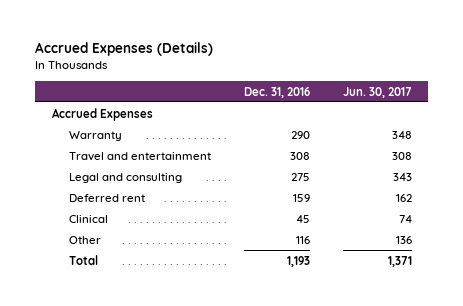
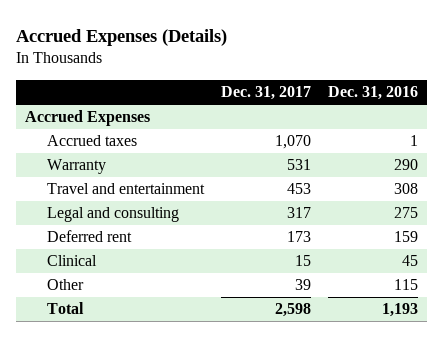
- | Dec. 31, 2016 | Jun. 30, 2017
+ | Dec. 31, 2017 | Dec. 31, 2016
+ Accrued taxes | 1,070 | 1
- Other | 116 | 136
+ Other | 39 | 115

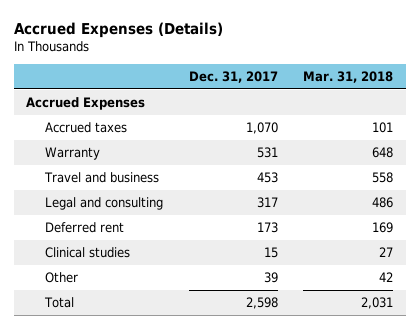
- | Dec. 31, 2017 | Dec. 31, 2016
+ | Dec. 31, 2017 | Mar. 31, 2018
- Travel and entertainment | 453 | 308
+ Travel and business | 453 | 558
- Clinical | 15 | 45
+ Clinical studies | 15 | 27

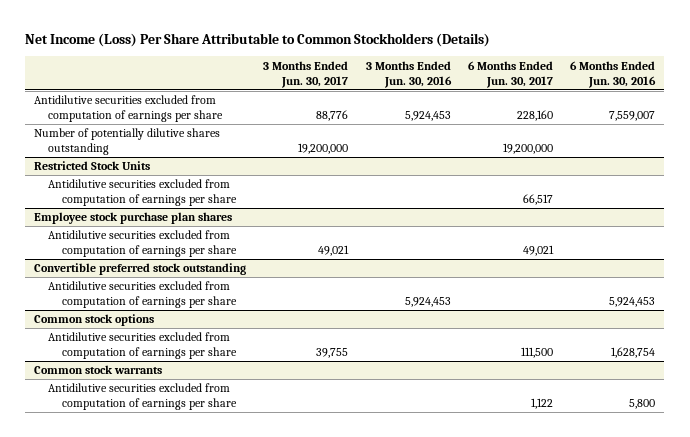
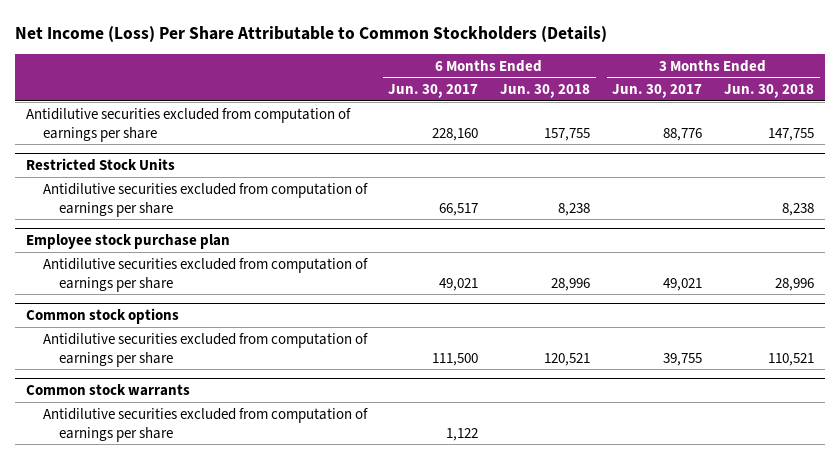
- | 3 Months Ended Jun. 30, 2017 | 3 Months Ended Jun. 30, 2016 | 6 Months Ended Jun. 30, 2017 | 6 Months Ended Jun. 30, 2016
+ | 6 Months Ended Jun. 30, 2017 | 6 Months Ended Jun. 30, 2018 | 3 Months Ended Jun. 30, 2017 | 3 Months Ended Jun. 30, 2018
- Number of potentially dilutive shares outstanding | 19,200,000 | | 19,200,000 |
- Employee stock purchase plan shares
+ Employee stock purchase plan
- Convertible preferred stock outstanding
- Antidilutive securities excluded from computation of earnings per share | | 5,924,453 | | 5,924,453

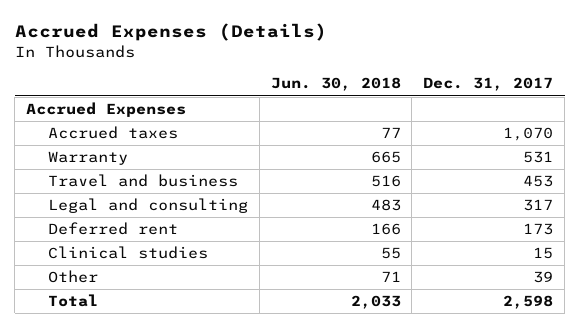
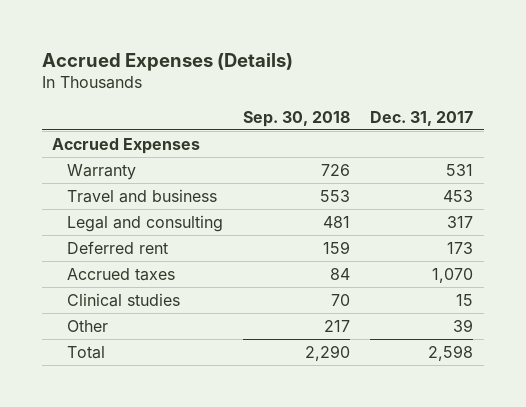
- | Jun. 30, 2018 | Dec. 31, 2017
+ | Sep. 30, 2018 | Dec. 31, 2017
moved down: Accrued taxes | 84 | 1,070

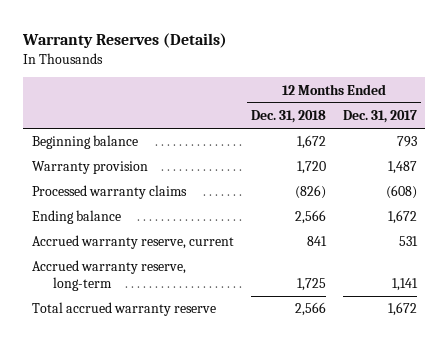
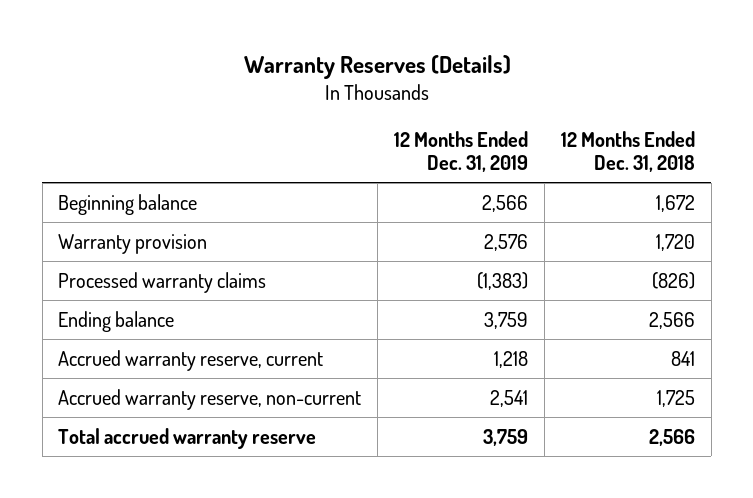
- | 12 Months Ended Dec. 31, 2018 | 12 Months Ended Dec. 31, 2017
+ | 12 Months Ended Dec. 31, 2019 | 12 Months Ended Dec. 31, 2018
- Accrued warranty reserve, long-term | 1,725 | 1,141
+ Accrued warranty reserve, non-current | 2,541 | 1,725

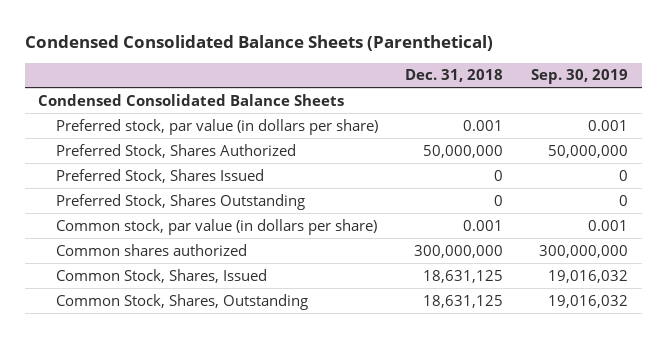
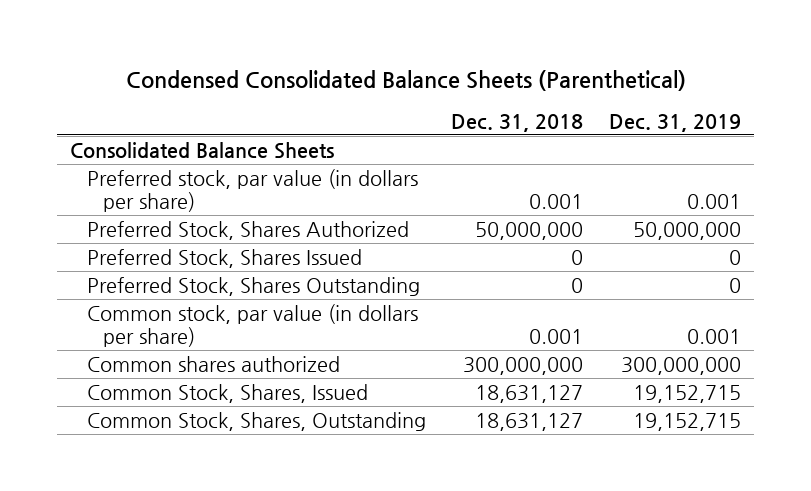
- | Dec. 31, 2018 | Sep. 30, 2019
+ | Dec. 31, 2018 | Dec. 31, 2019
- Condensed Consolidated Balance Sheets
+ Consolidated Balance Sheets
- Common Stock, Shares, Issued | 18,631,125 | 19,016,032
- Common Stock, Shares, Outstanding | 18,631,125 | 19,016,032
+ Common Stock, Shares, Issued | 18,631,127 | 19,152,715
+ Common Stock, Shares, Outstanding | 18,631,127 | 19,152,715

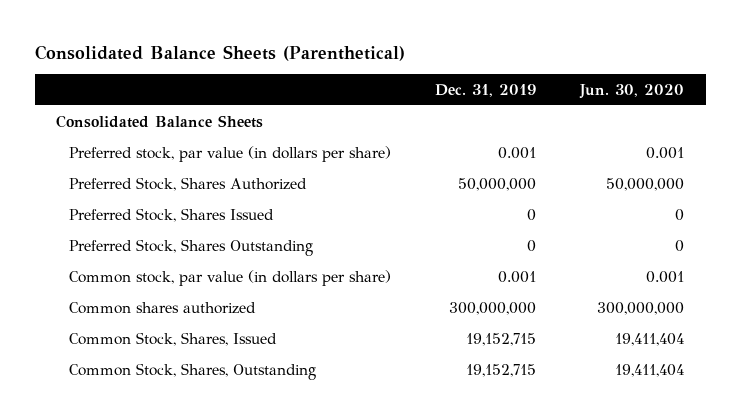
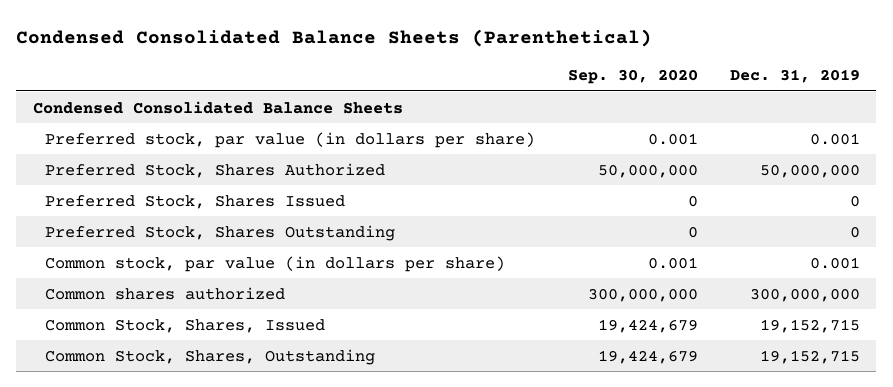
- Consolidated Balance Sheets (Parenthetical)
+ Condensed Consolidated Balance Sheets (Parenthetical)
- | Dec. 31, 2019 | Jun. 30, 2020
+ | Sep. 30, 2020 | Dec. 31, 2019
- Consolidated Balance Sheets
+ Condensed Consolidated Balance Sheets

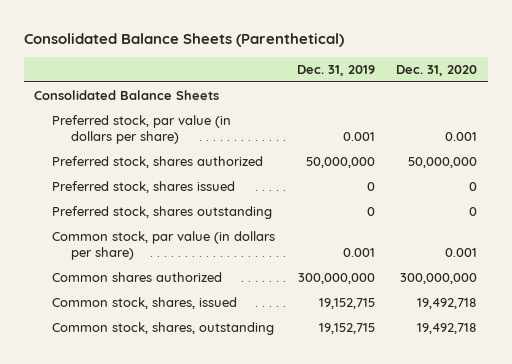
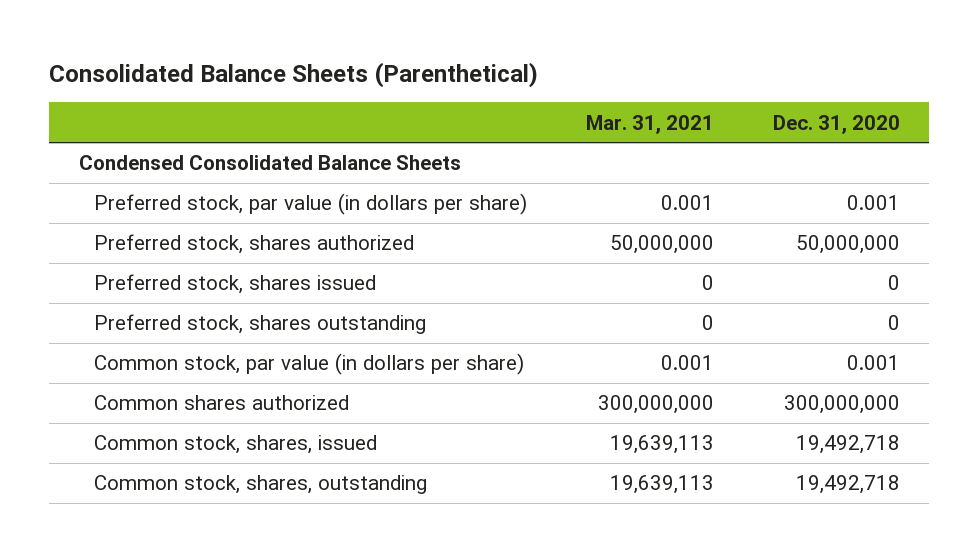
- | Dec. 31, 2019 | Dec. 31, 2020
+ | Mar. 31, 2021 | Dec. 31, 2020
- Consolidated Balance Sheets
+ Condensed Consolidated Balance Sheets

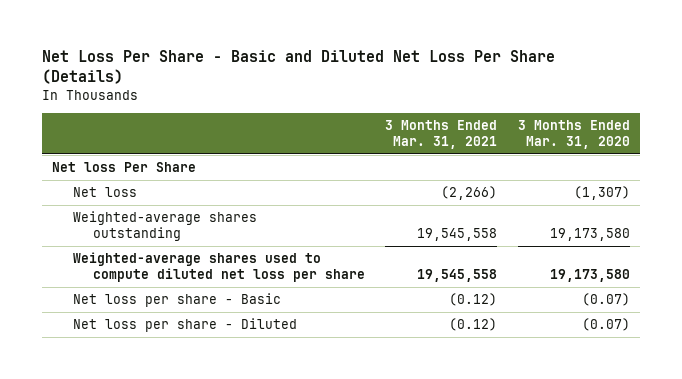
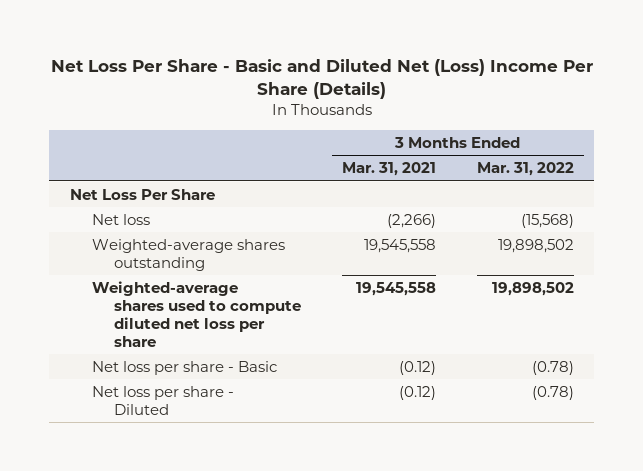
- Net Loss Per Share - Basic and Diluted Net Loss Per Share (Details)
+ Net Loss Per Share - Basic and Diluted Net (Loss) Income Per Share (Details)
- | 3 Months Ended Mar. 31, 2021 | 3 Months Ended Mar. 31, 2020
+ | 3 Months Ended Mar. 31, 2021 | 3 Months Ended Mar. 31, 2022
- Net loss Per Share
+ Net Loss Per Share

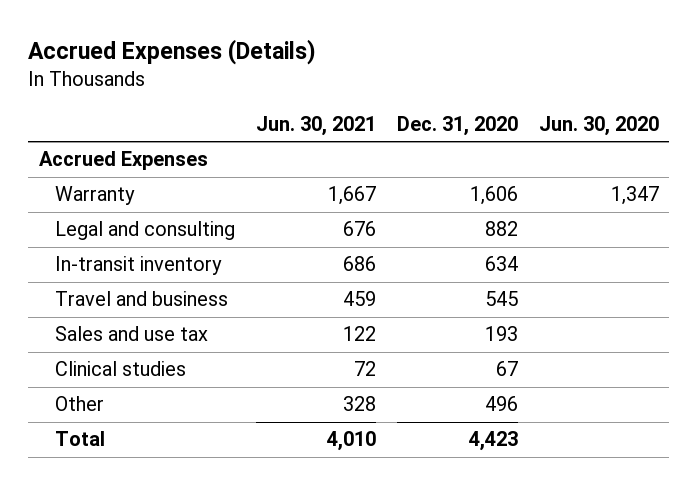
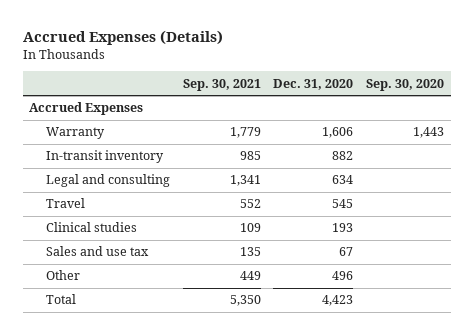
- | Jun. 30, 2021 | Dec. 31, 2020 | Jun. 30, 2020
+ | Sep. 30, 2021 | Dec. 31, 2020 | Sep. 30, 2020
- Legal and consulting | 676 | 882 |
- In-transit inventory | 686 | 634 |
- Travel and business | 459 | 545 |
- Sales and use tax | 122 | 193 |
- Clinical studies | 72 | 67 |
+ In-transit inventory | 985 | 882 |
+ Legal and consulting | 1,341 | 634 |
+ Travel | 552 | 545 |
+ Clinical studies | 109 | 193 |
+ Sales and use tax | 135 | 67 |

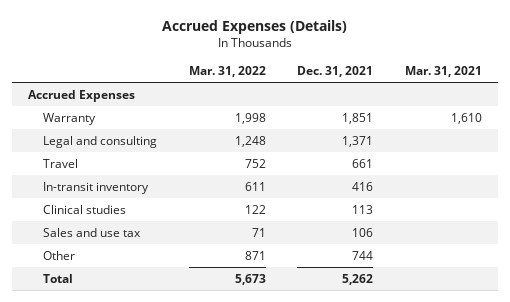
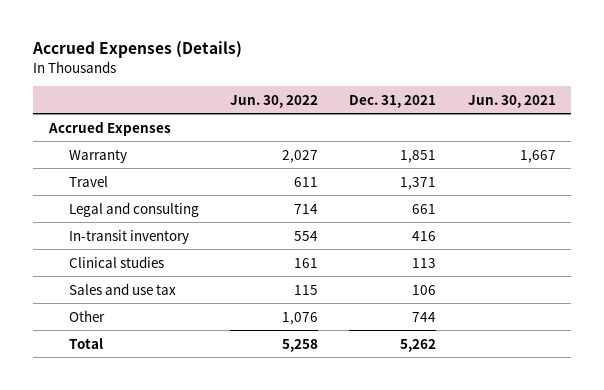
- | Mar. 31, 2022 | Dec. 31, 2021 | Mar. 31, 2021
+ | Jun. 30, 2022 | Dec. 31, 2021 | Jun. 30, 2021
- Legal and consulting | 1,248 | 1,371 |
- Travel | 752 | 661 |
+ Travel | 611 | 1,371 |
+ Legal and consulting | 714 | 661 |

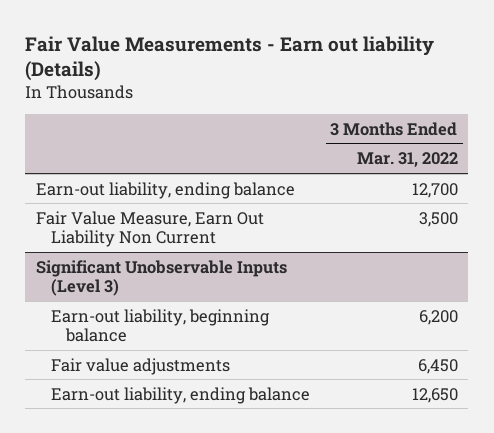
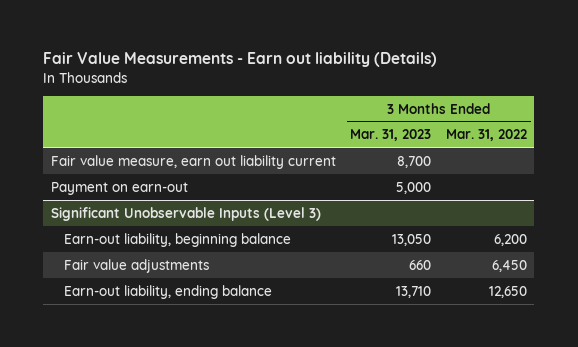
- | 3 Months Ended Mar. 31, 2022
+ | 3 Months Ended Mar. 31, 2023 | 3 Months Ended Mar. 31, 2022
- Earn-out liability, ending balance | 12,700
- Fair Value Measure, Earn Out Liability Non Current | 3,500
+ Fair value measure, earn out liability current | 8,700 |
+ Payment on earn-out | 5,000 |

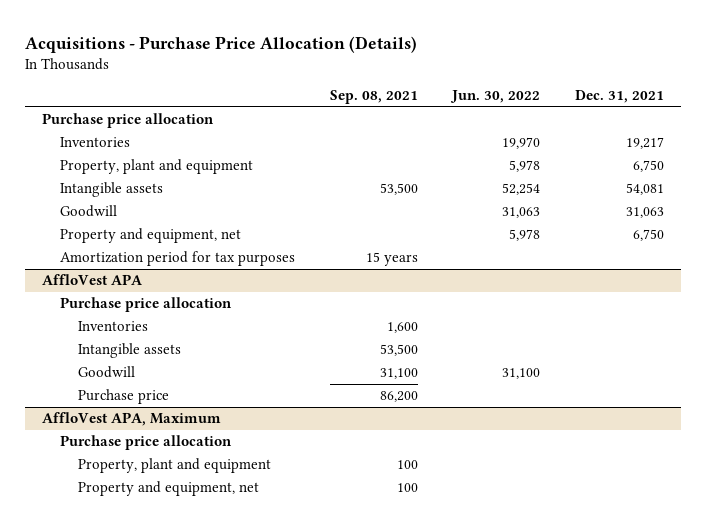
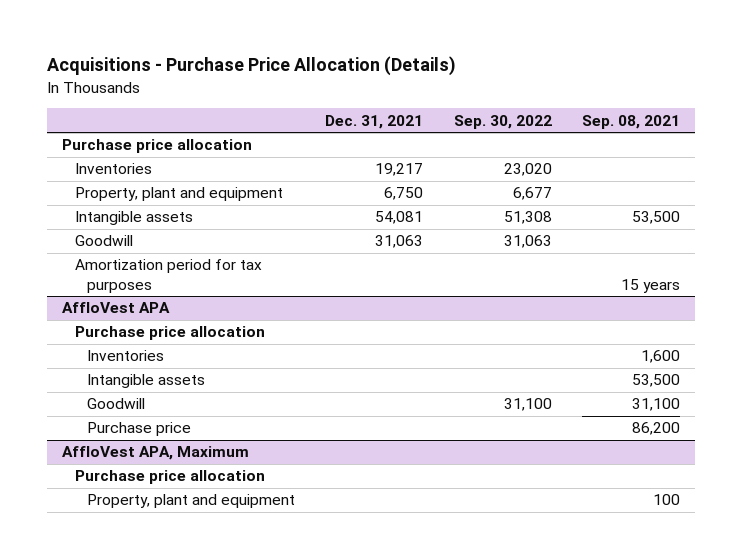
- | Sep. 08, 2021 | Jun. 30, 2022 | Dec. 31, 2021
+ | Dec. 31, 2021 | Sep. 30, 2022 | Sep. 08, 2021
- Property and equipment, net | | 5,978 | 6,750
@ AffloVest APA, Maximum
- Property and equipment, net | 100 | |

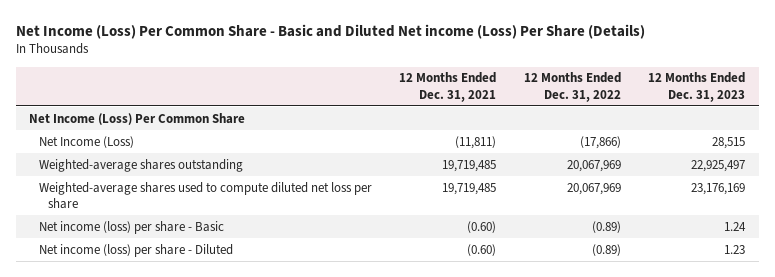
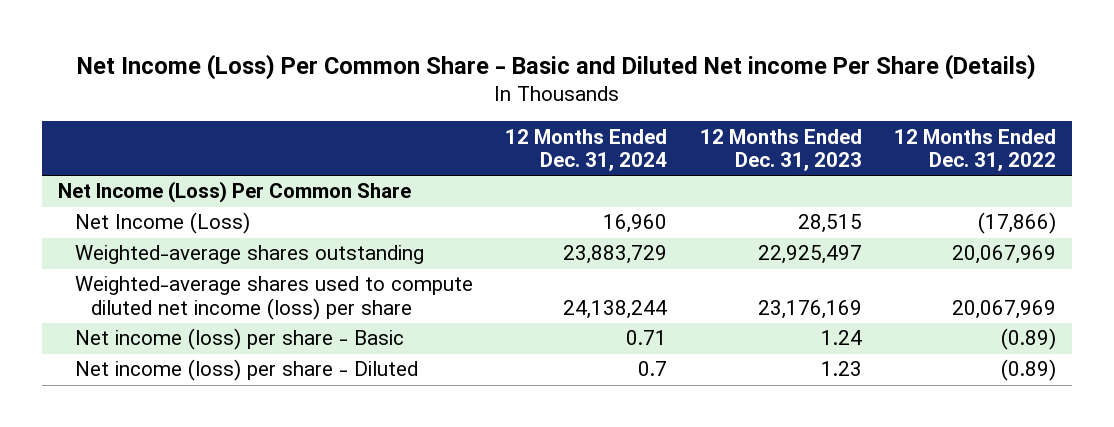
- Net Income (Loss) Per Common Share - Basic and Diluted Net income (Loss) Per Share (Details)
+ Net Income (Loss) Per Common Share - Basic and Diluted Net income Per Share (Details)
- | 12 Months Ended Dec. 31, 2021 | 12 Months Ended Dec. 31, 2022 | 12 Months Ended Dec. 31, 2023
+ | 12 Months Ended Dec. 31, 2024 | 12 Months Ended Dec. 31, 2023 | 12 Months Ended Dec. 31, 2022
- Weighted-average shares used to compute diluted net loss per share | 19,719,485 | 20,067,969 | 23,176,169
+ Weighted-average shares used to compute diluted net income (loss) per share | 24,138,244 | 23,176,169 | 20,067,969

